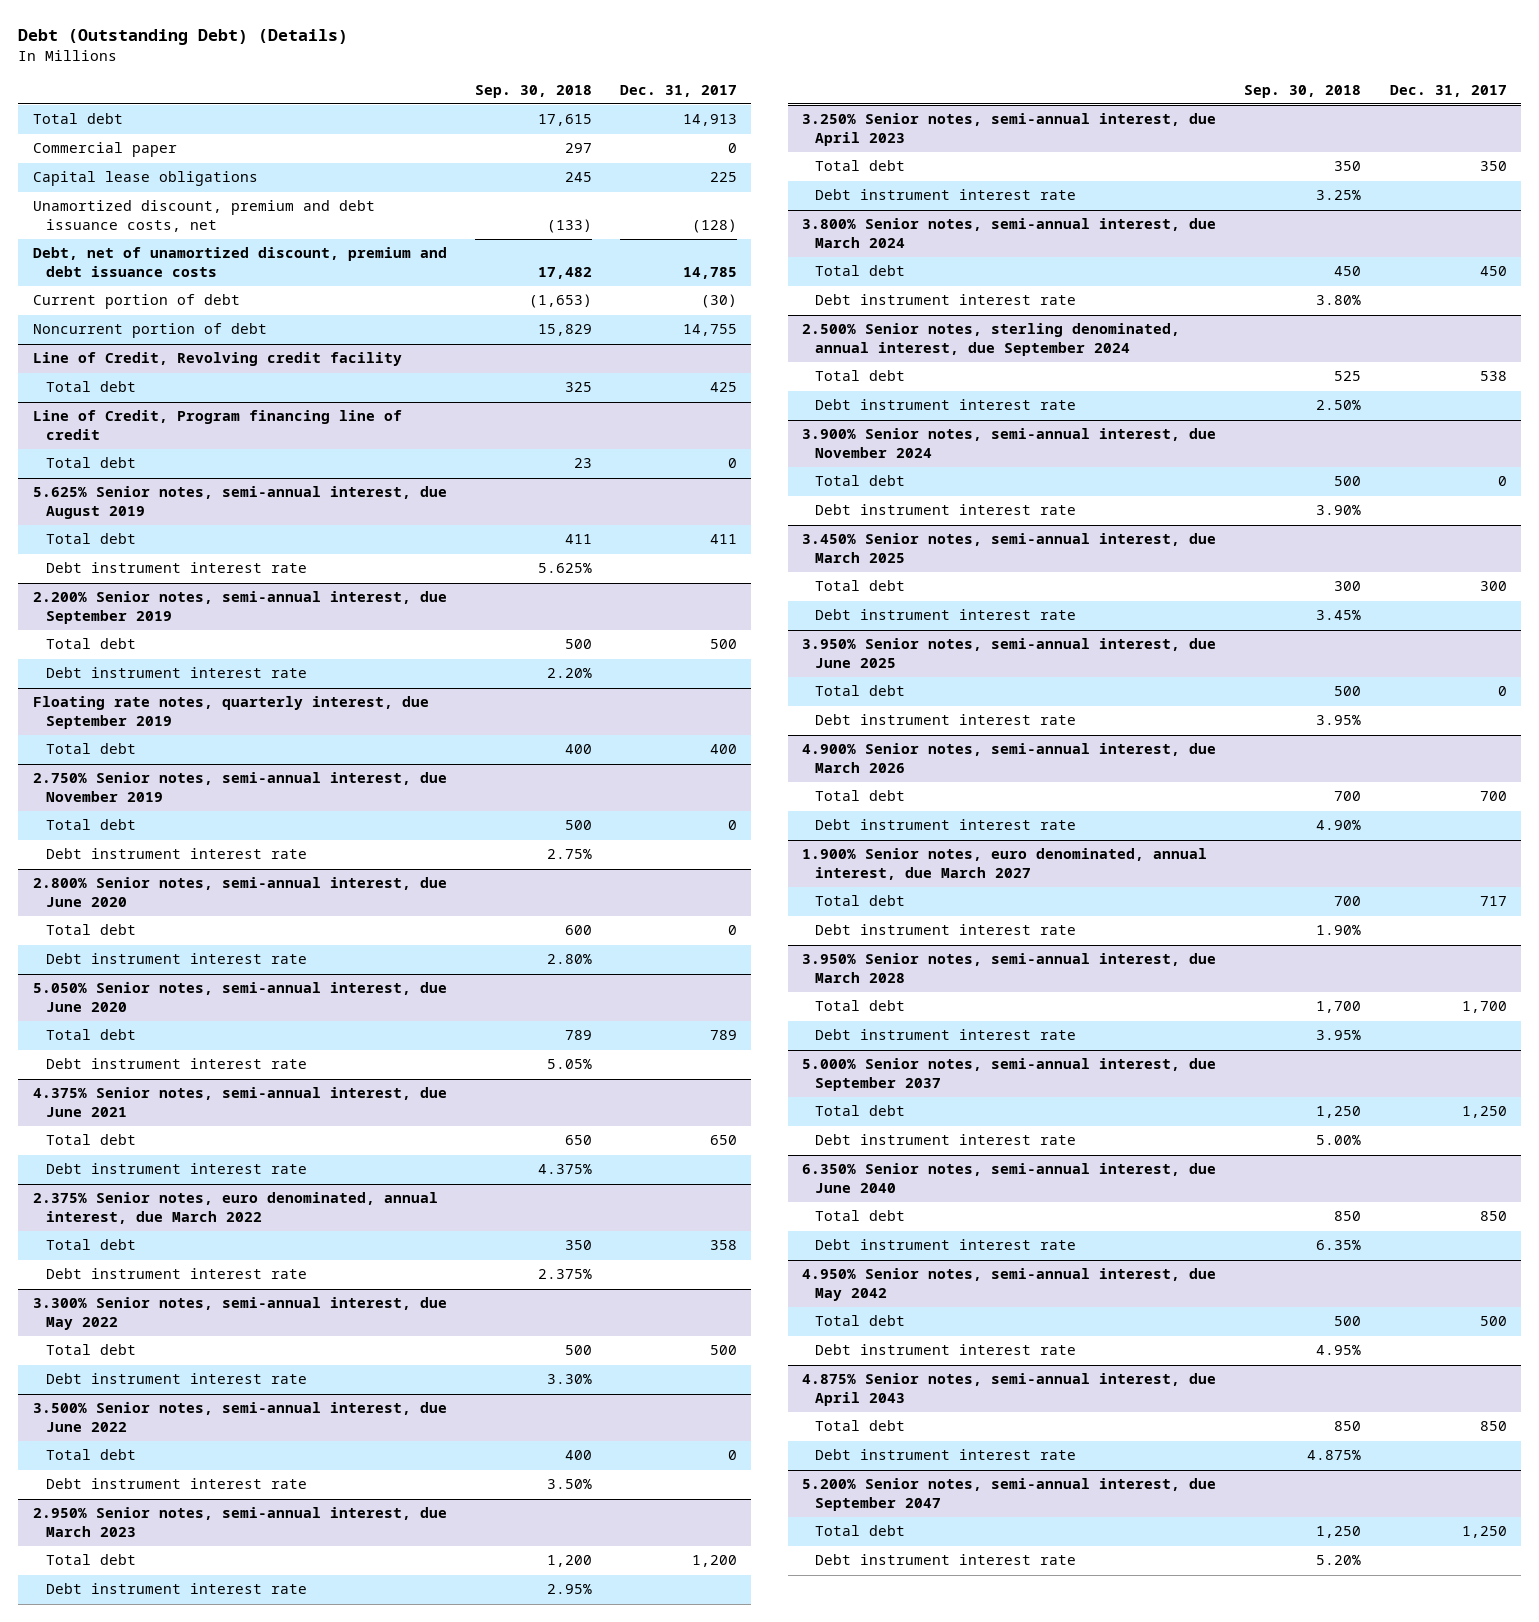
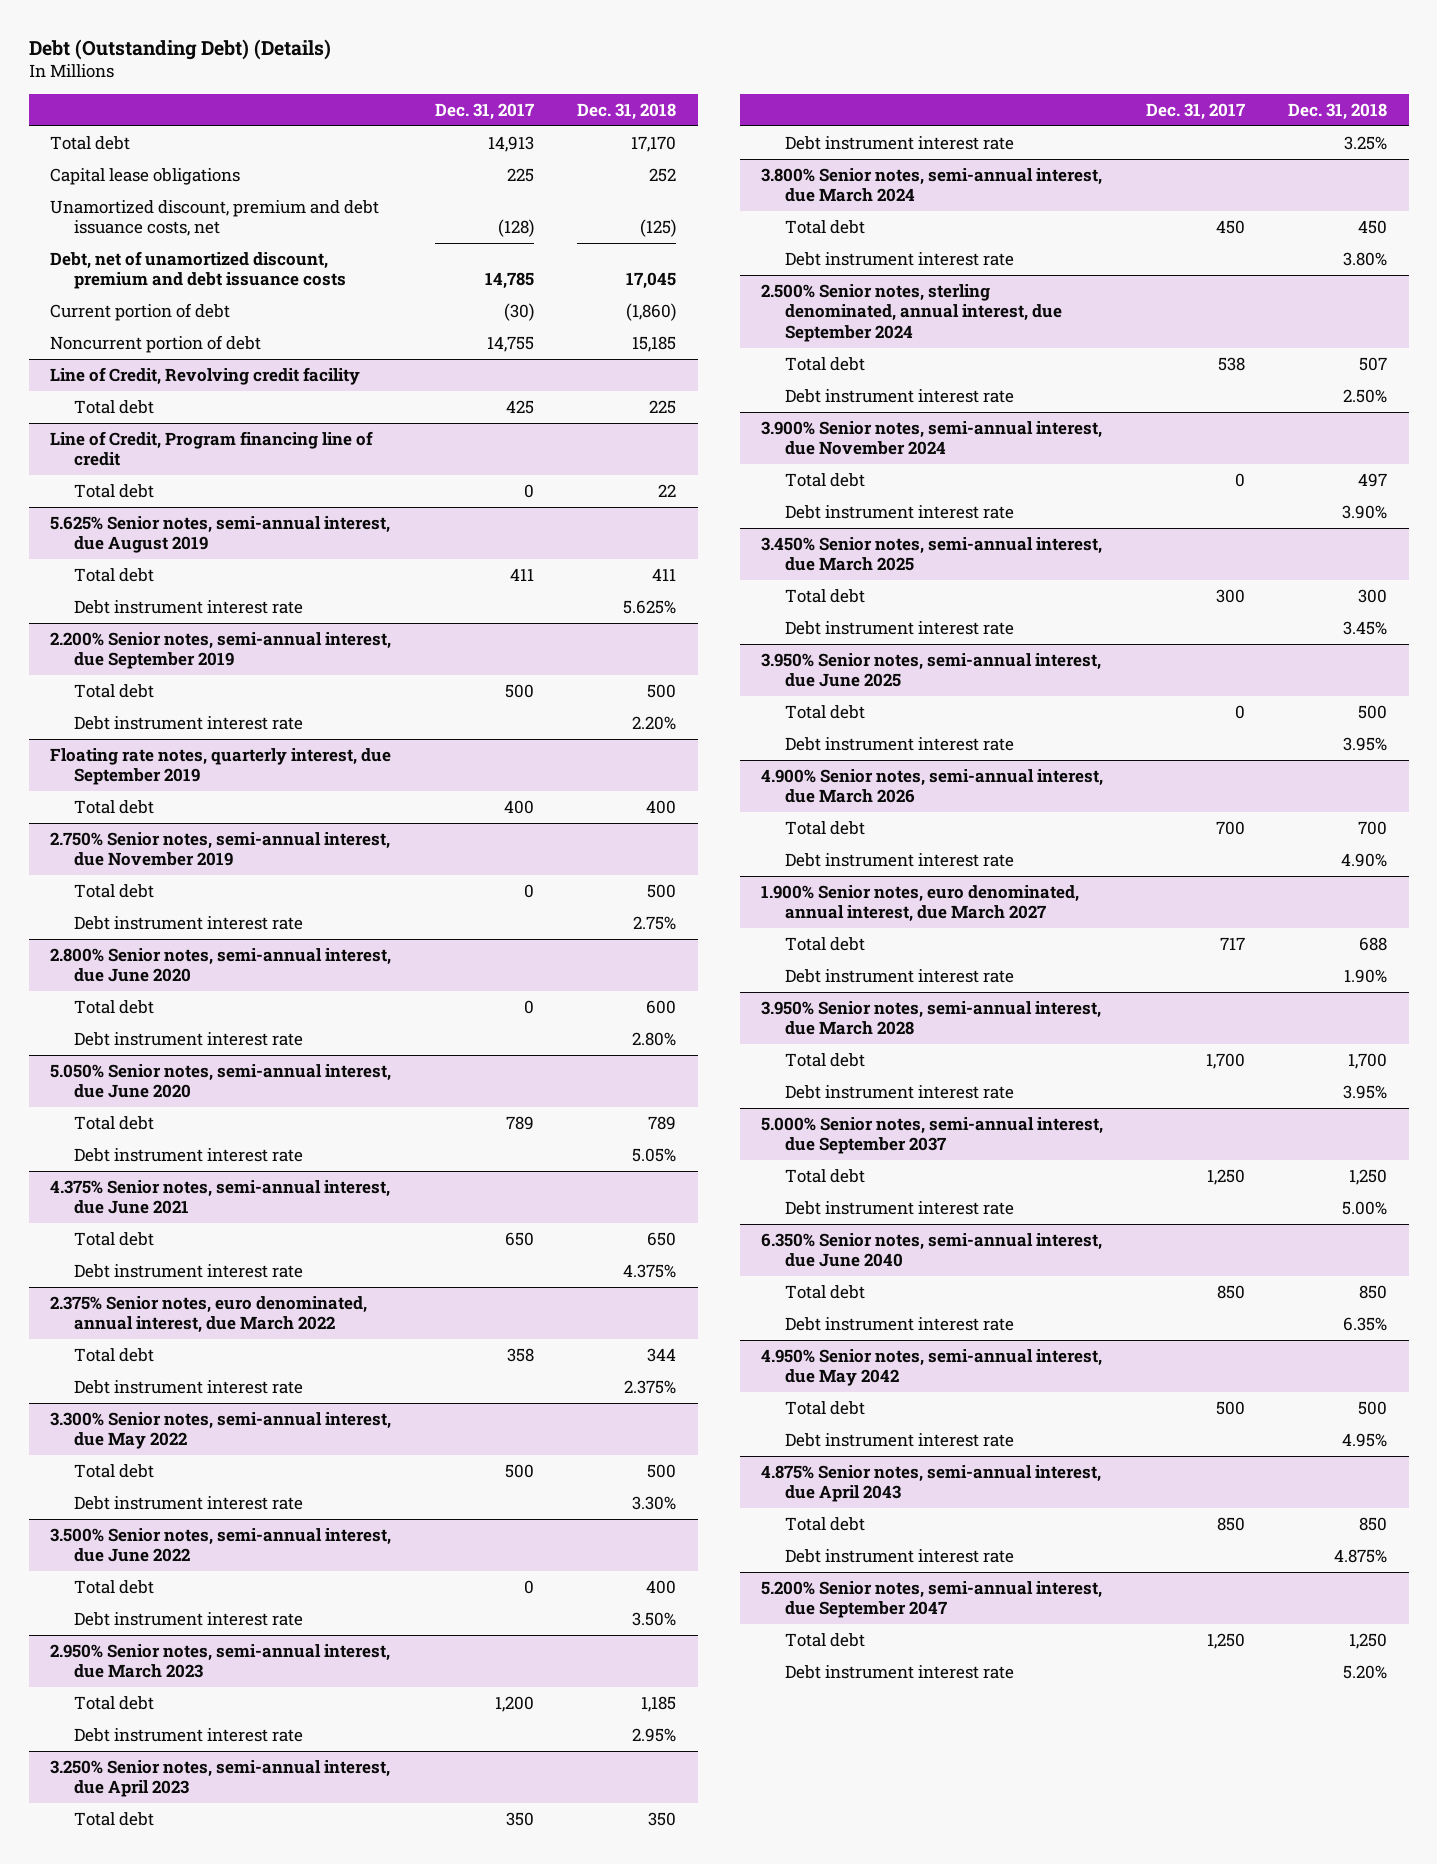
- | Sep. 30, 2018 | Dec. 31, 2017
+ | Dec. 31, 2017 | Dec. 31, 2018
- Commercial paper | 297 | 0

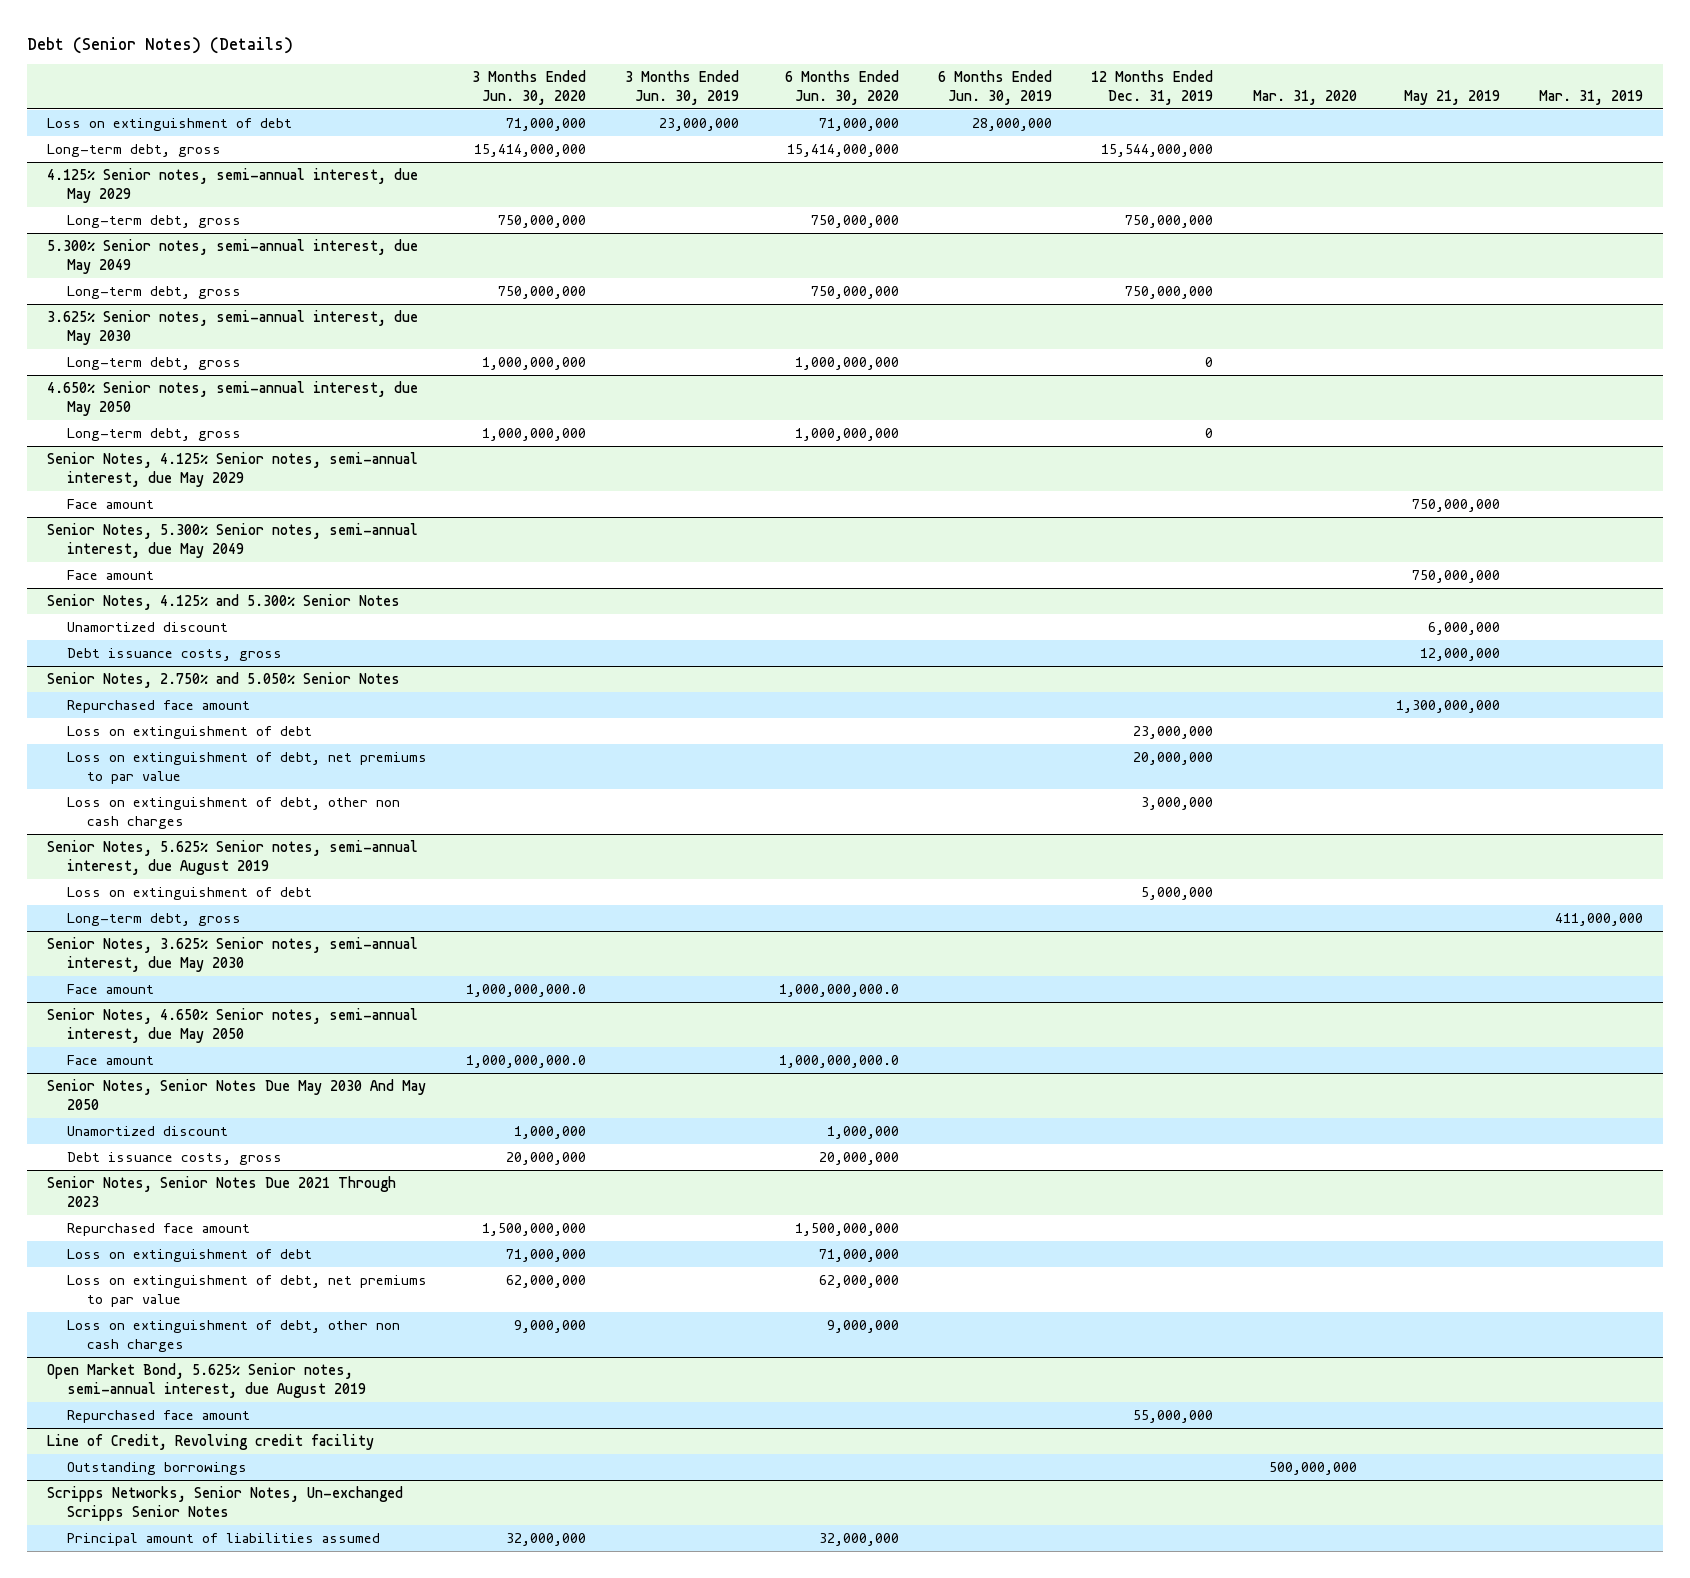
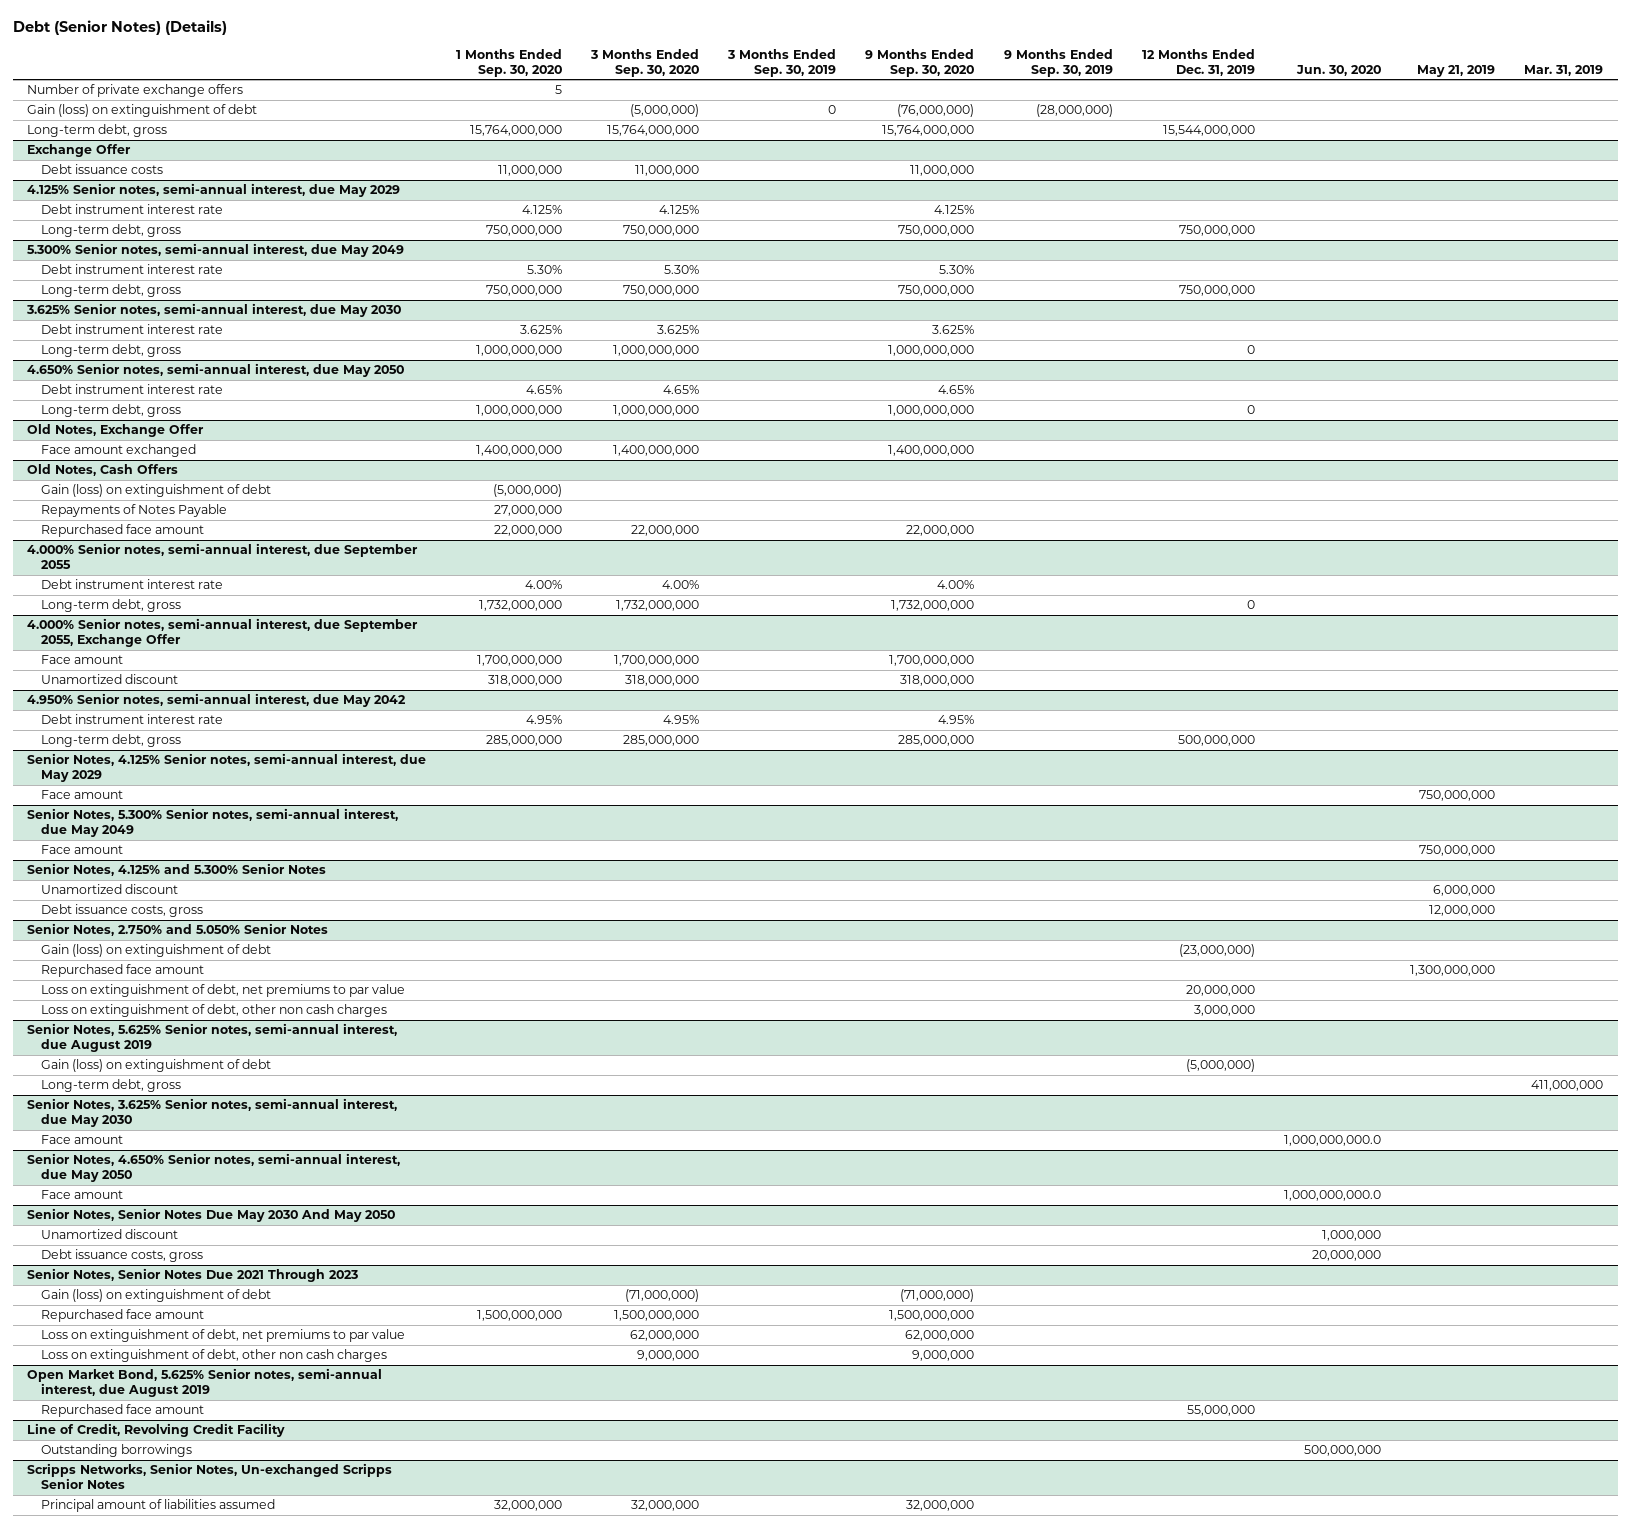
- | 3 Months Ended Jun. 30, 2020 | 3 Months Ended Jun. 30, 2019 | 6 Months Ended Jun. 30, 2020 | 6 Months Ended Jun. 30, 2019 | 12 Months Ended Dec. 31, 2019 | Mar. 31, 2020 | May 21, 2019 | Mar. 31, 2019
+ | 1 Months Ended Sep. 30, 2020 | 3 Months Ended Sep. 30, 2020 | 3 Months Ended Sep. 30, 2019 | 9 Months Ended Sep. 30, 2020 | 9 Months Ended Sep. 30, 2019 | 12 Months Ended Dec. 31, 2019 | Jun. 30, 2020 | May 21, 2019 | Mar. 31, 2019
- Loss on extinguishment of debt | 71,000,000 | 23,000,000 | 71,000,000 | 28,000,000 | | | |
+ Number of private exchange offers | 5 | | | | | | | |
+ Gain (loss) on extinguishment of debt | | (5,000,000) | 0 | (76,000,000) | (28,000,000) | | | |
+ Exchange Offer
+ Debt issuance costs | 11,000,000 | 11,000,000 | | 11,000,000 | | | | |
@ 4.125% Senior notes, semi-annual interest, due May 2029
+ Debt instrument interest rate | 4.125% | 4.125% | | 4.125% | | | | |
@ 5.300% Senior notes, semi-annual interest, due May 2049
+ Debt instrument interest rate | 5.30% | 5.30% | | 5.30% | | | | |
@ 3.625% Senior notes, semi-annual interest, due May 2030
+ Debt instrument interest rate | 3.625% | 3.625% | | 3.625% | | | | |
@ 4.650% Senior notes, semi-annual interest, due May 2050
+ Debt instrument interest rate | 4.65% | 4.65% | | 4.65% | | | | |
+ Old Notes, Exchange Offer
+ Face amount exchanged | 1,400,000,000 | 1,400,000,000 | | 1,400,000,000 | | | | |
+ Old Notes, Cash Offers
+ Gain (loss) on extinguishment of debt | (5,000,000) | | | | | | | |
+ Repayments of Notes Payable | 27,000,000 | | | | | | | |
+ Repurchased face amount | 22,000,000 | 22,000,000 | | 22,000,000 | | | | |
+ 4.000% Senior notes, semi-annual interest, due September 2055
+ Debt instrument interest rate | 4.00% | 4.00% | | 4.00% | | | | |
+ Long-term debt, gross | 1,732,000,000 | 1,732,000,000 | | 1,732,000,000 | | 0 | | |
+ 4.000% Senior notes, semi-annual interest, due September 2055, Exchange Offer
+ Face amount | 1,700,000,000 | 1,700,000,000 | | 1,700,000,000 | | | | |
+ Unamortized discount | 318,000,000 | 318,000,000 | | 318,000,000 | | | | |
+ 4.950% Senior notes, semi-annual interest, due May 2042
+ Debt instrument interest rate | 4.95% | 4.95% | | 4.95% | | | | |
+ Long-term debt, gross | 285,000,000 | 285,000,000 | | 285,000,000 | | 500,000,000 | | |
@ Senior Notes, 2.750% and 5.050% Senior Notes
+ Gain (loss) on extinguishment of debt | | | | | | (23,000,000) | | |
- Loss on extinguishment of debt | | | | | 23,000,000 | | |
@ Senior Notes, 5.625% Senior notes, semi-annual interest, due August 2019
- Loss on extinguishment of debt | | | | | 5,000,000 | | |
+ Gain (loss) on extinguishment of debt | | | | | | (5,000,000) | | |
@ Senior Notes, Senior Notes Due 2021 Through 2023
+ Gain (loss) on extinguishment of debt | | (71,000,000) | | (71,000,000) | | | | |
- Loss on extinguishment of debt | 71,000,000 | | 71,000,000 | | | | |
- Line of Credit, Revolving credit facility
+ Line of Credit, Revolving Credit Facility

